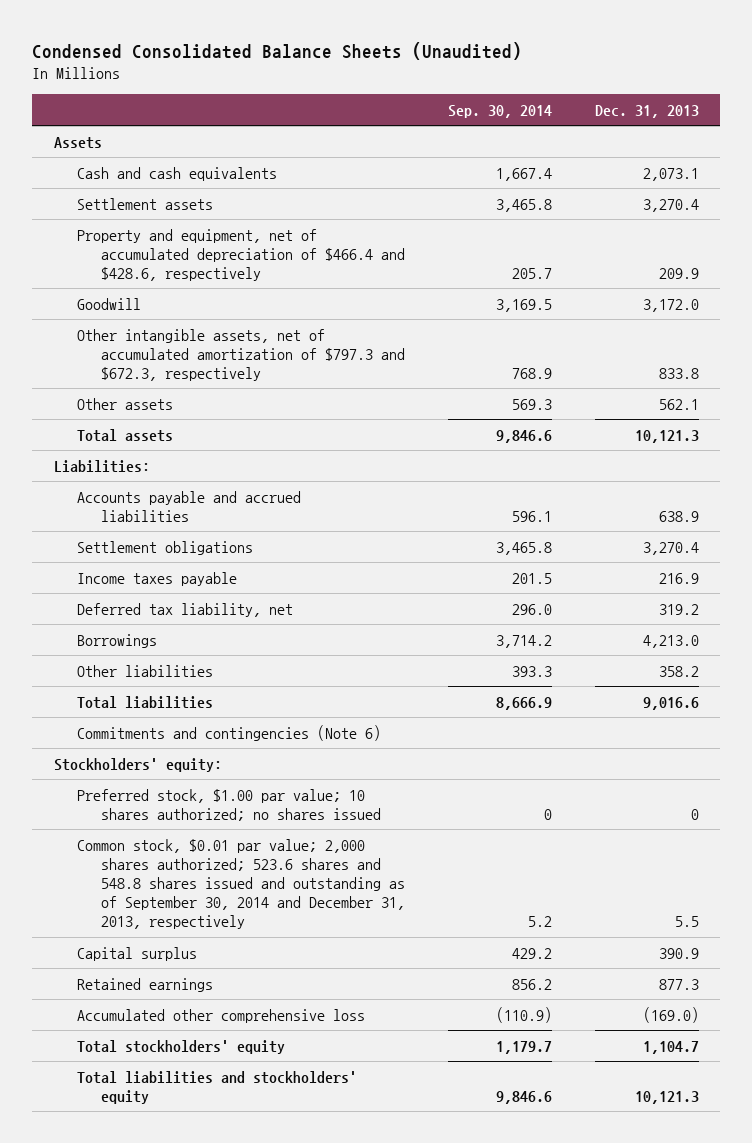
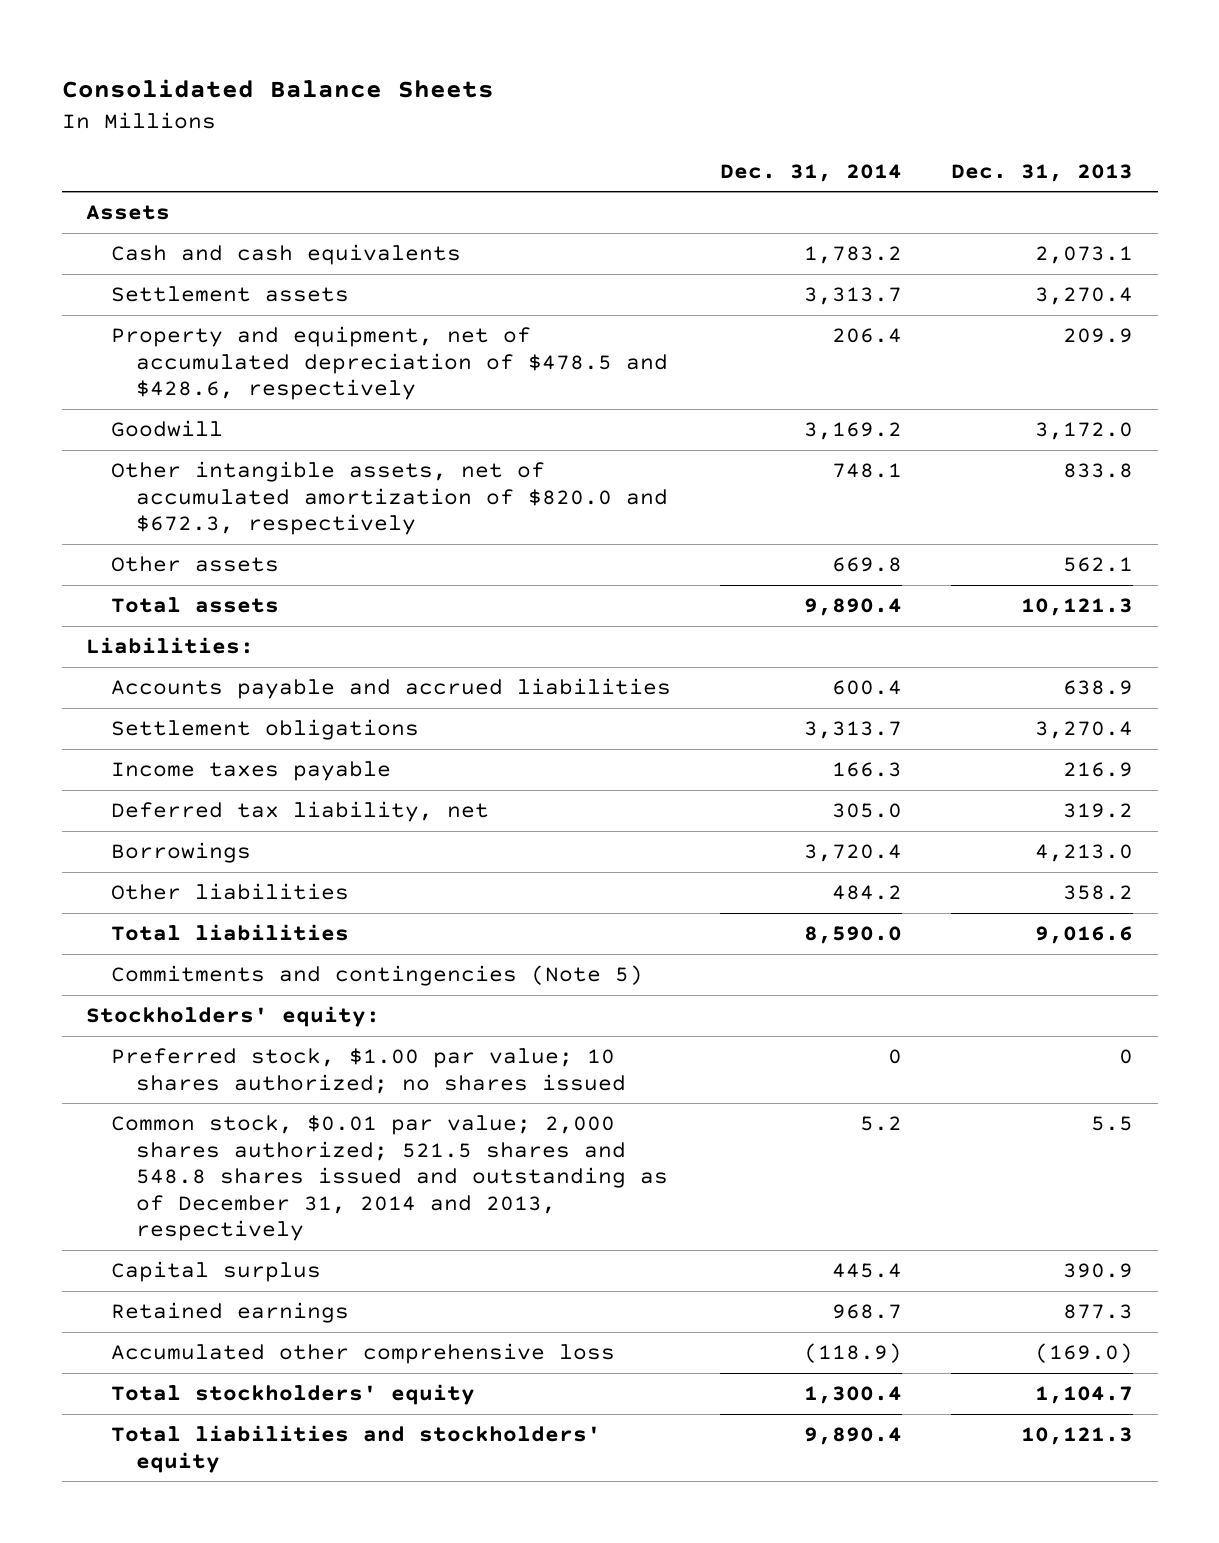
- Condensed Consolidated Balance Sheets (Unaudited)
+ Consolidated Balance Sheets
- | Sep. 30, 2014 | Dec. 31, 2013
+ | Dec. 31, 2014 | Dec. 31, 2013
- Property and equipment, net of accumulated depreciation of $466.4 and $428.6, respectively | 205.7 | 209.9
+ Property and equipment, net of accumulated depreciation of $478.5 and $428.6, respectively | 206.4 | 209.9
- Other intangible assets, net of accumulated amortization of $797.3 and $672.3, respectively | 768.9 | 833.8
+ Other intangible assets, net of accumulated amortization of $820.0 and $672.3, respectively | 748.1 | 833.8
- Commitments and contingencies (Note 6)
+ Commitments and contingencies (Note 5)
- Common stock, $0.01 par value; 2,000 shares authorized; 523.6 shares and 548.8 shares issued and outstanding as of September 30, 2014 and December 31, 2013, respectively | 5.2 | 5.5
+ Common stock, $0.01 par value; 2,000 shares authorized; 521.5 shares and 548.8 shares issued and outstanding as of December 31, 2014 and 2013, respectively | 5.2 | 5.5

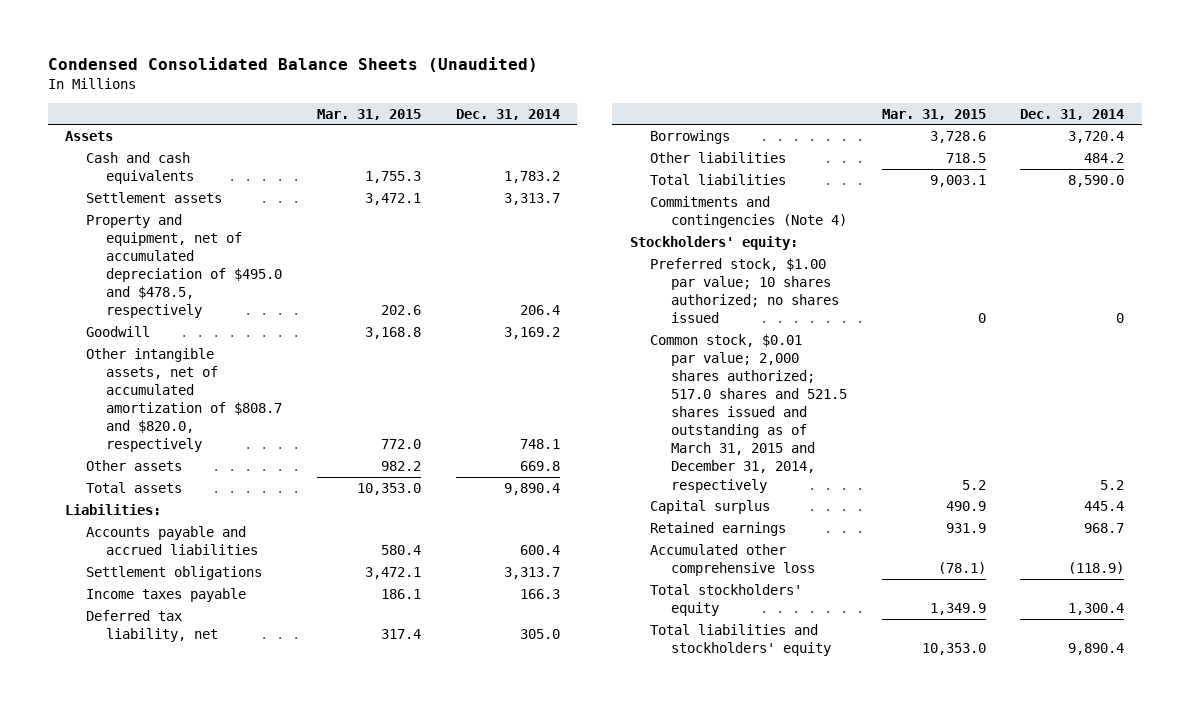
- Consolidated Balance Sheets
+ Condensed Consolidated Balance Sheets (Unaudited)
- | Dec. 31, 2014 | Dec. 31, 2013
+ | Mar. 31, 2015 | Dec. 31, 2014
- Property and equipment, net of accumulated depreciation of $478.5 and $428.6, respectively | 206.4 | 209.9
+ Property and equipment, net of accumulated depreciation of $495.0 and $478.5, respectively | 202.6 | 206.4
- Other intangible assets, net of accumulated amortization of $820.0 and $672.3, respectively | 748.1 | 833.8
+ Other intangible assets, net of accumulated amortization of $808.7 and $820.0, respectively | 772.0 | 748.1
- Commitments and contingencies (Note 5)
+ Commitments and contingencies (Note 4)
- Common stock, $0.01 par value; 2,000 shares authorized; 521.5 shares and 548.8 shares issued and outstanding as of December 31, 2014 and 2013, respectively | 5.2 | 5.5
+ Common stock, $0.01 par value; 2,000 shares authorized; 517.0 shares and 521.5 shares issued and outstanding as of March 31, 2015 and December 31, 2014, respectively | 5.2 | 5.2

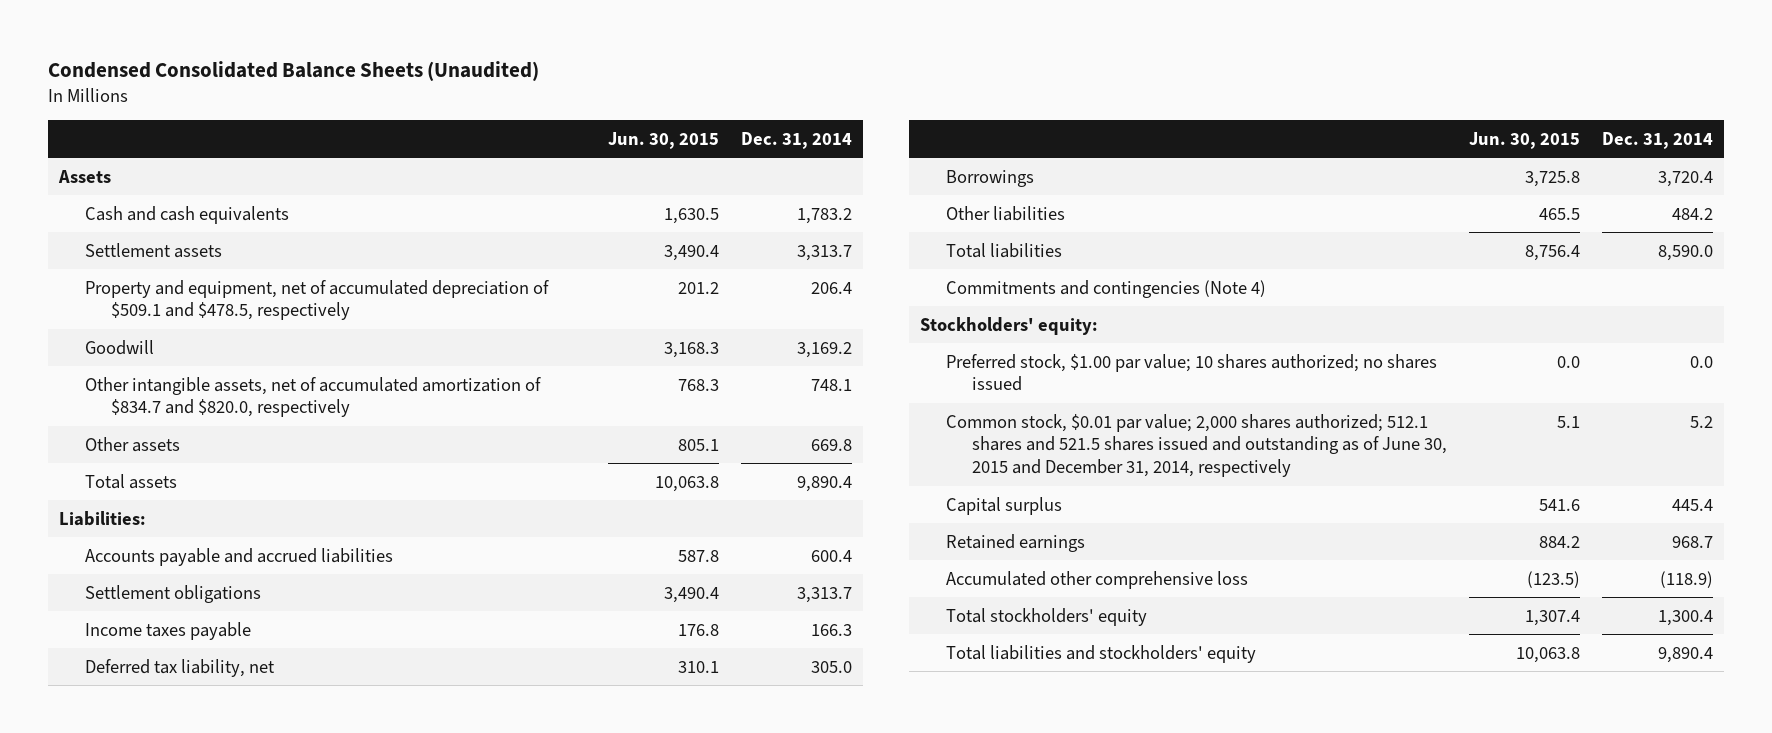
- | Mar. 31, 2015 | Dec. 31, 2014
+ | Jun. 30, 2015 | Dec. 31, 2014
- Property and equipment, net of accumulated depreciation of $495.0 and $478.5, respectively | 202.6 | 206.4
+ Property and equipment, net of accumulated depreciation of $509.1 and $478.5, respectively | 201.2 | 206.4
- Other intangible assets, net of accumulated amortization of $808.7 and $820.0, respectively | 772.0 | 748.1
+ Other intangible assets, net of accumulated amortization of $834.7 and $820.0, respectively | 768.3 | 748.1
- Preferred stock, $1.00 par value; 10 shares authorized; no shares issued | 0 | 0
- Common stock, $0.01 par value; 2,000 shares authorized; 517.0 shares and 521.5 shares issued and outstanding as of March 31, 2015 and December 31, 2014, respectively | 5.2 | 5.2
+ Preferred stock, $1.00 par value; 10 shares authorized; no shares issued | 0.0 | 0.0
+ Common stock, $0.01 par value; 2,000 shares authorized; 512.1 shares and 521.5 shares issued and outstanding as of June 30, 2015 and December 31, 2014, respectively | 5.1 | 5.2

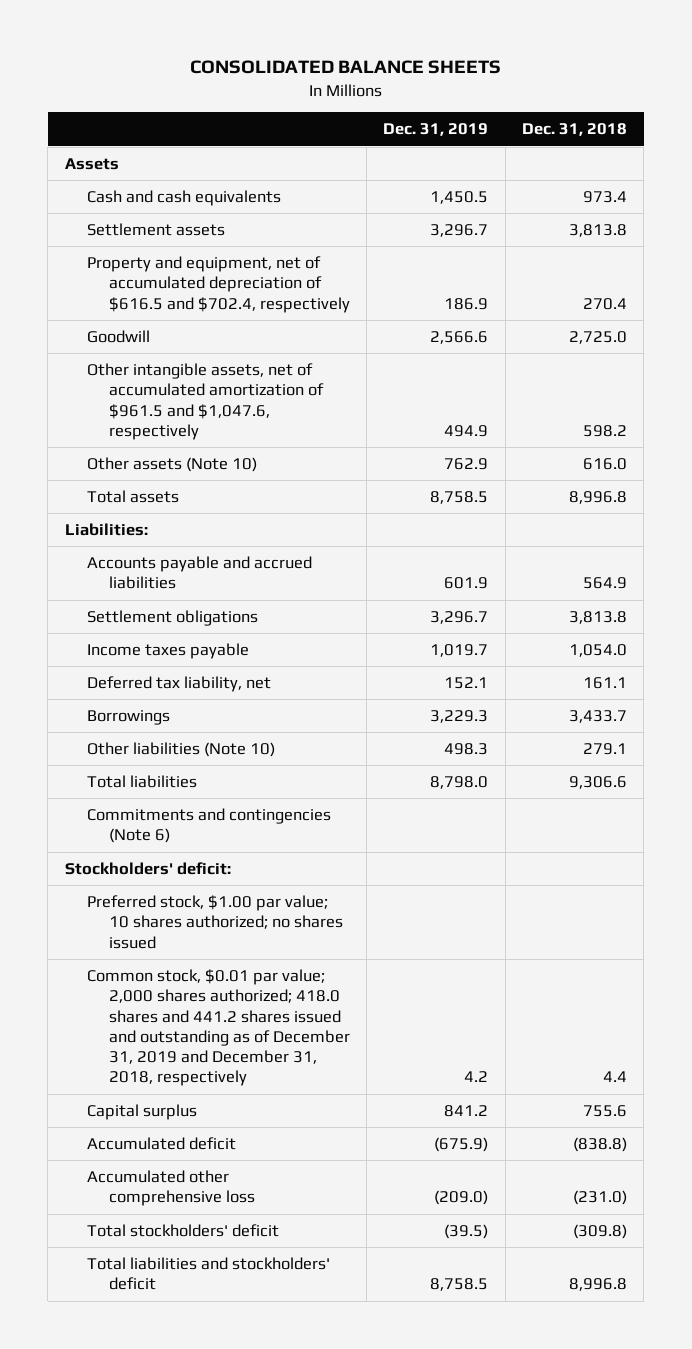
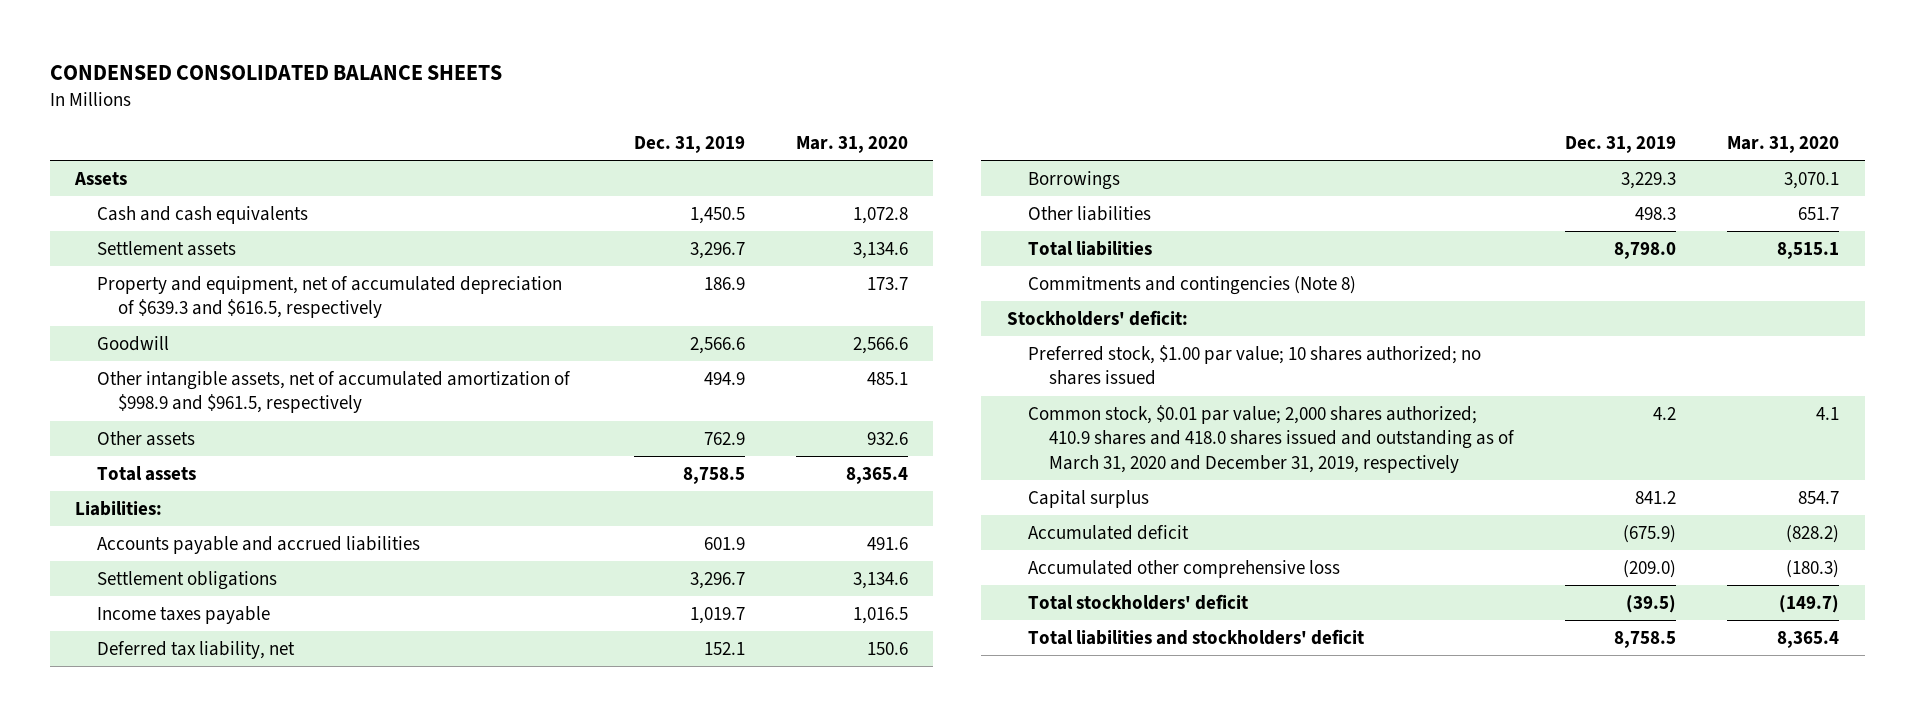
- CONSOLIDATED BALANCE SHEETS
+ CONDENSED CONSOLIDATED BALANCE SHEETS
- | Dec. 31, 2019 | Dec. 31, 2018
+ | Dec. 31, 2019 | Mar. 31, 2020
- Property and equipment, net of accumulated depreciation of $616.5 and $702.4, respectively | 186.9 | 270.4
+ Property and equipment, net of accumulated depreciation of $639.3 and $616.5, respectively | 186.9 | 173.7
- Other intangible assets, net of accumulated amortization of $961.5 and $1,047.6, respectively | 494.9 | 598.2
- Other assets (Note 10) | 762.9 | 616.0
+ Other intangible assets, net of accumulated amortization of $998.9 and $961.5, respectively | 494.9 | 485.1
+ Other assets | 762.9 | 932.6
- Other liabilities (Note 10) | 498.3 | 279.1
+ Other liabilities | 498.3 | 651.7
- Commitments and contingencies (Note 6)
+ Commitments and contingencies (Note 8)
- Common stock, $0.01 par value; 2,000 shares authorized; 418.0 shares and 441.2 shares issued and outstanding as of December 31, 2019 and December 31, 2018, respectively | 4.2 | 4.4
+ Common stock, $0.01 par value; 2,000 shares authorized; 410.9 shares and 418.0 shares issued and outstanding as of March 31, 2020 and December 31, 2019, respectively | 4.2 | 4.1

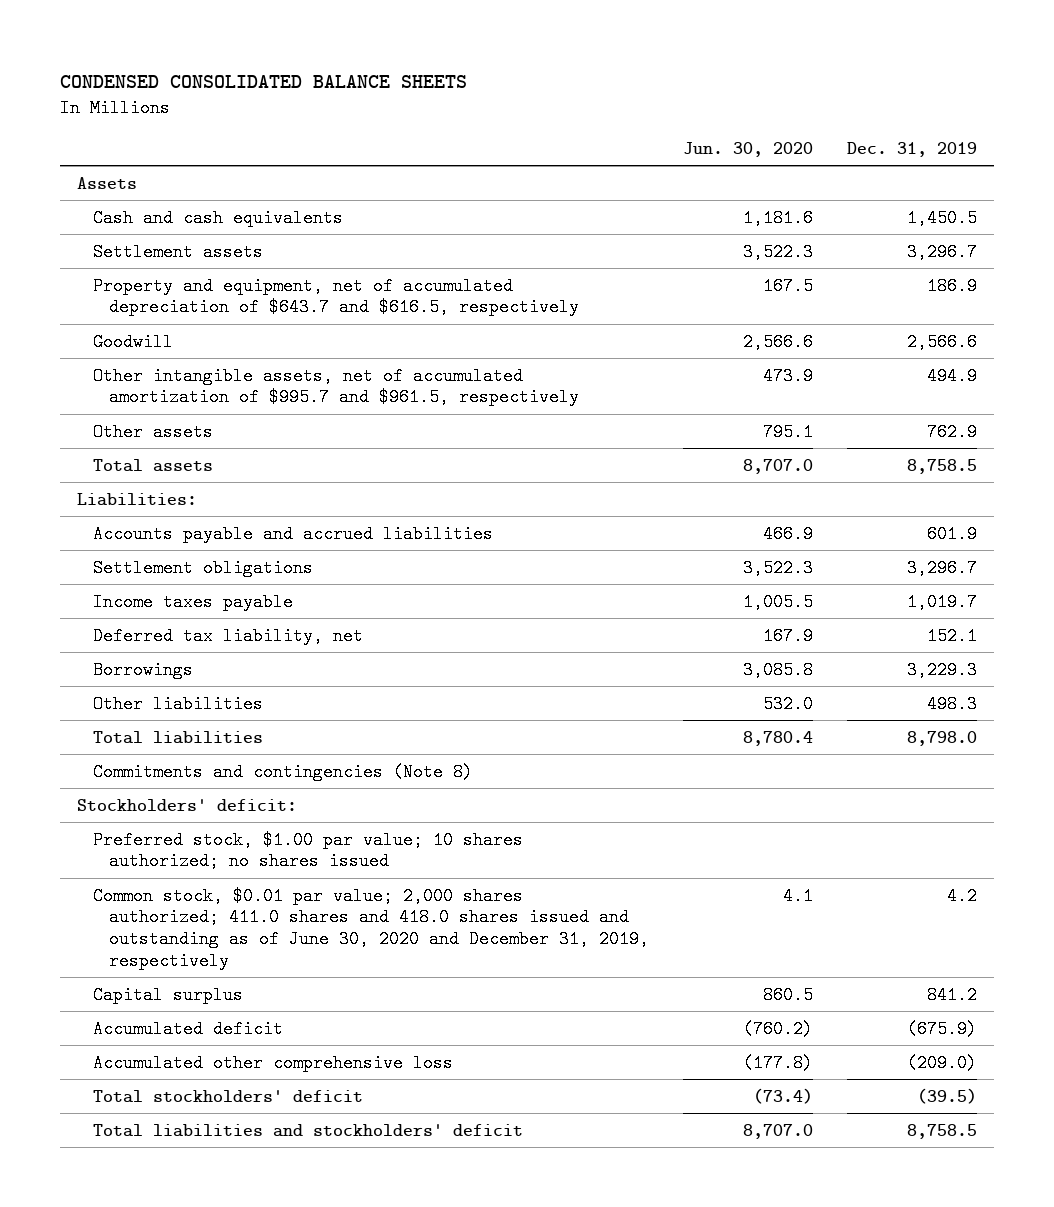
- | Dec. 31, 2019 | Mar. 31, 2020
+ | Jun. 30, 2020 | Dec. 31, 2019
- Property and equipment, net of accumulated depreciation of $639.3 and $616.5, respectively | 186.9 | 173.7
+ Property and equipment, net of accumulated depreciation of $643.7 and $616.5, respectively | 167.5 | 186.9
- Other intangible assets, net of accumulated amortization of $998.9 and $961.5, respectively | 494.9 | 485.1
+ Other intangible assets, net of accumulated amortization of $995.7 and $961.5, respectively | 473.9 | 494.9
- Common stock, $0.01 par value; 2,000 shares authorized; 410.9 shares and 418.0 shares issued and outstanding as of March 31, 2020 and December 31, 2019, respectively | 4.2 | 4.1
+ Common stock, $0.01 par value; 2,000 shares authorized; 411.0 shares and 418.0 shares issued and outstanding as of June 30, 2020 and December 31, 2019, respectively | 4.1 | 4.2

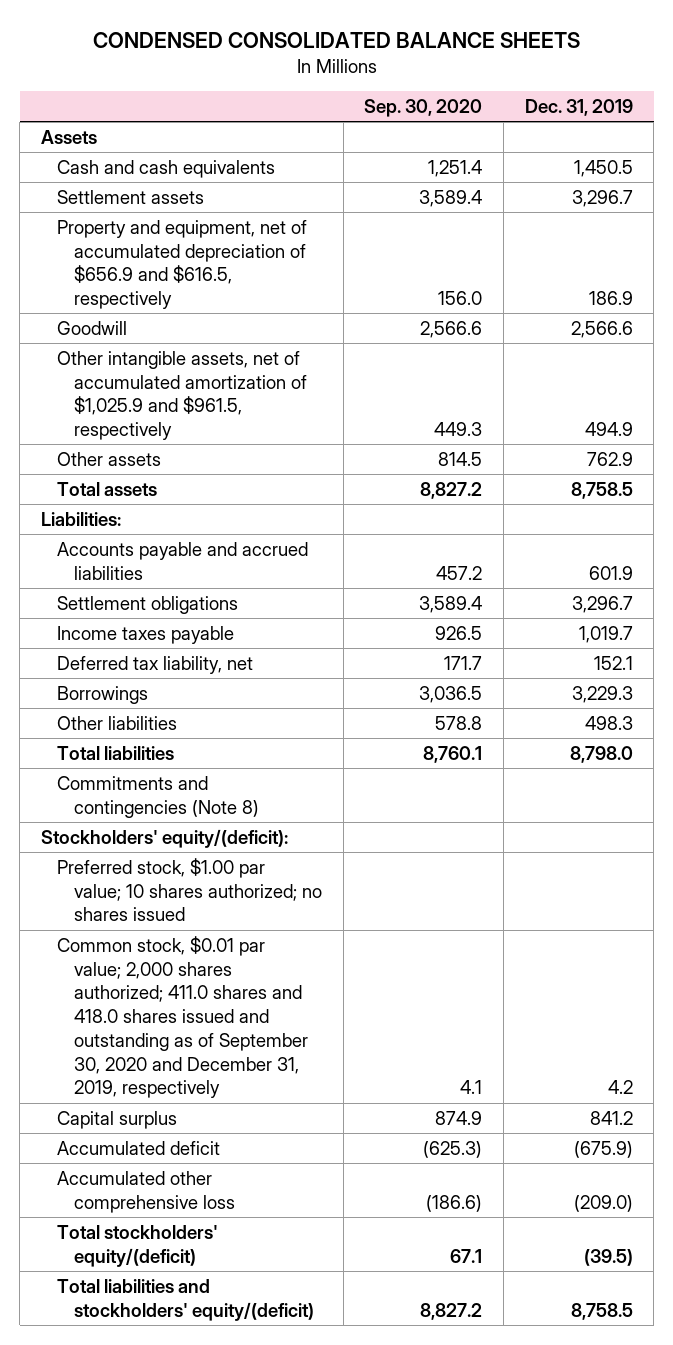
- | Jun. 30, 2020 | Dec. 31, 2019
+ | Sep. 30, 2020 | Dec. 31, 2019
- Property and equipment, net of accumulated depreciation of $643.7 and $616.5, respectively | 167.5 | 186.9
+ Property and equipment, net of accumulated depreciation of $656.9 and $616.5, respectively | 156.0 | 186.9
- Other intangible assets, net of accumulated amortization of $995.7 and $961.5, respectively | 473.9 | 494.9
+ Other intangible assets, net of accumulated amortization of $1,025.9 and $961.5, respectively | 449.3 | 494.9
- Stockholders' deficit:
+ Stockholders' equity/(deficit):
- Common stock, $0.01 par value; 2,000 shares authorized; 411.0 shares and 418.0 shares issued and outstanding as of June 30, 2020 and December 31, 2019, respectively | 4.1 | 4.2
+ Common stock, $0.01 par value; 2,000 shares authorized; 411.0 shares and 418.0 shares issued and outstanding as of September 30, 2020 and December 31, 2019, respectively | 4.1 | 4.2
- Total stockholders' deficit | (73.4) | (39.5)
- Total liabilities and stockholders' deficit | 8,707.0 | 8,758.5
+ Total stockholders' equity/(deficit) | 67.1 | (39.5)
+ Total liabilities and stockholders' equity/(deficit) | 8,827.2 | 8,758.5

